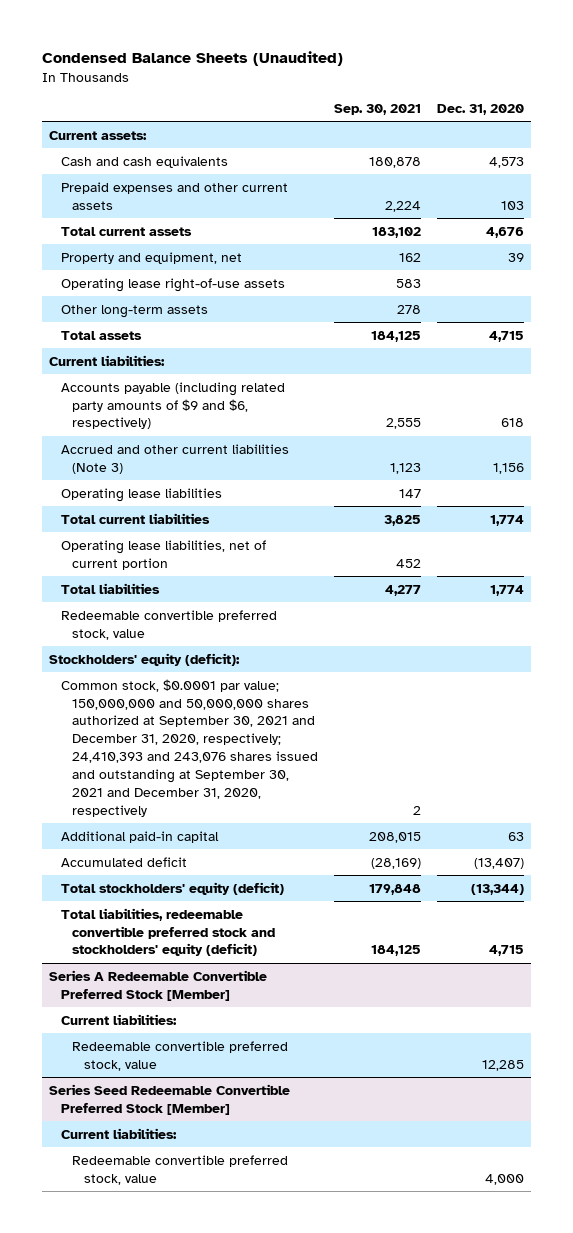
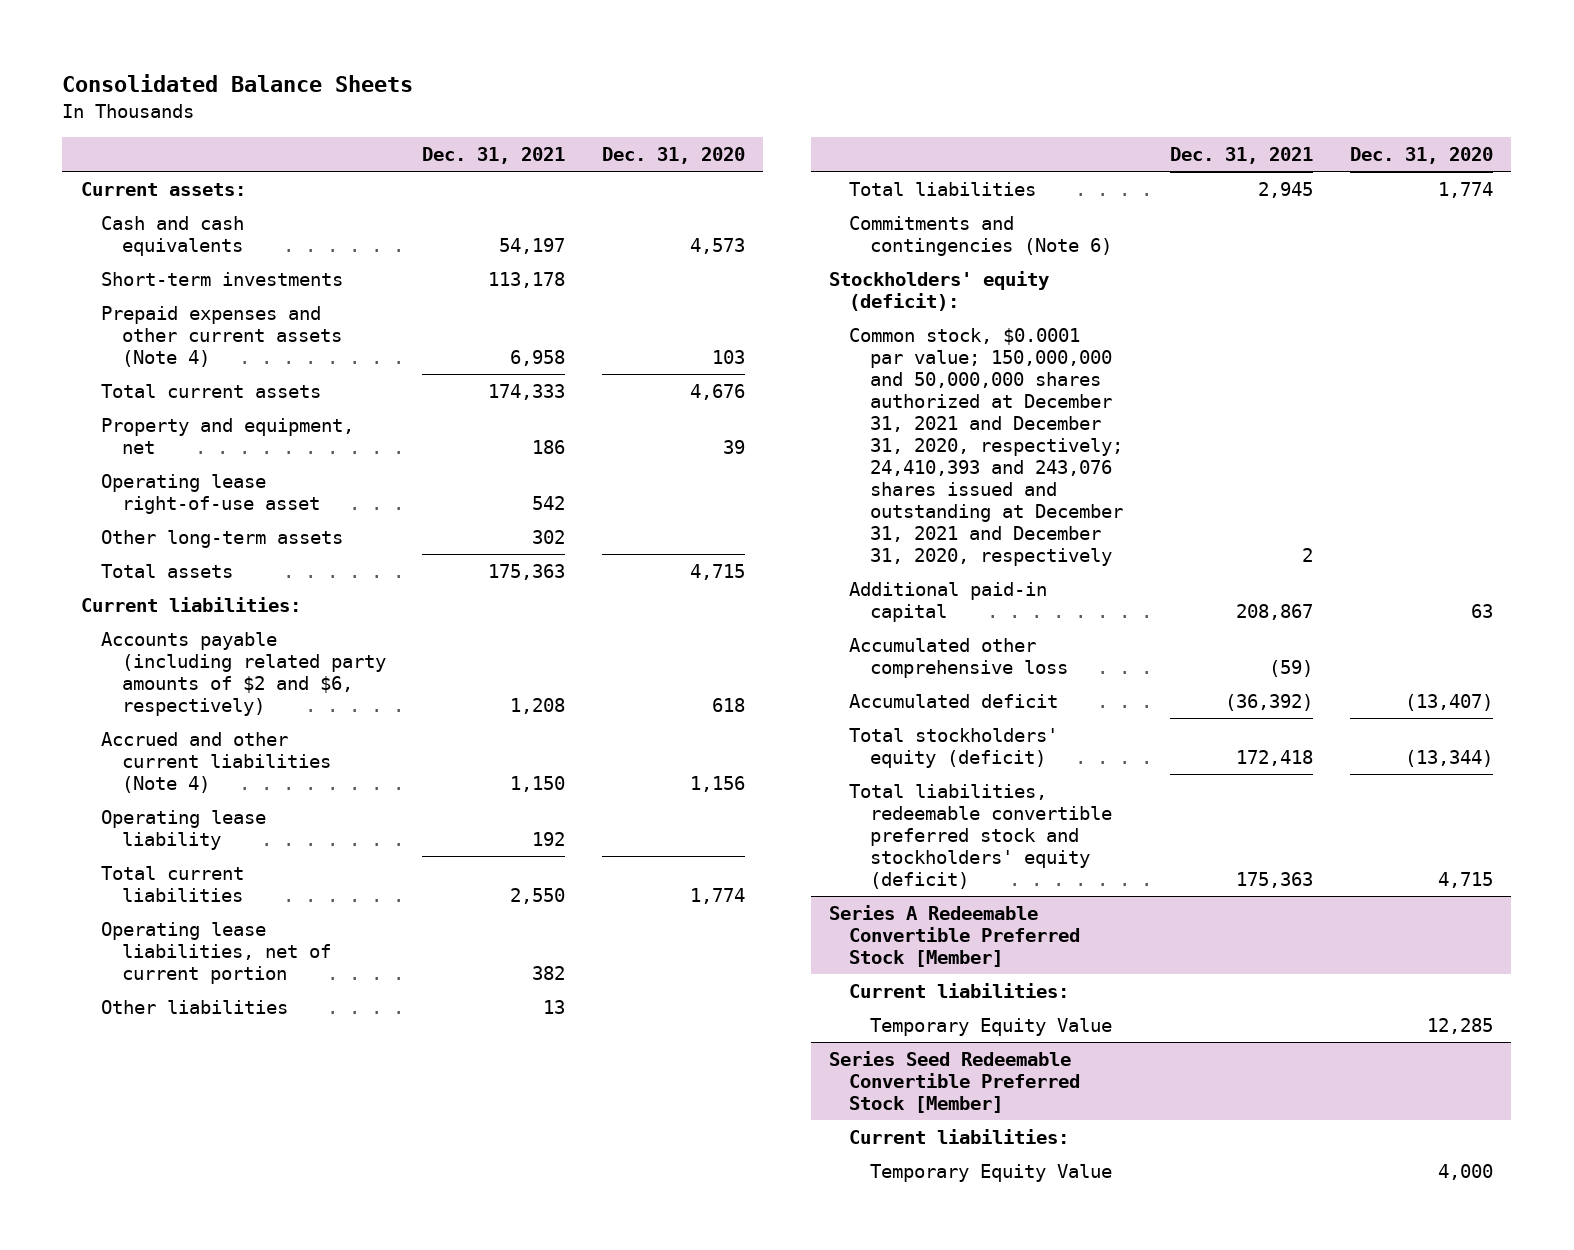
- Condensed Balance Sheets (Unaudited)
+ Consolidated Balance Sheets
- | Sep. 30, 2021 | Dec. 31, 2020
+ | Dec. 31, 2021 | Dec. 31, 2020
- Prepaid expenses and other current assets | 2,224 | 103
+ Short-term investments | 113,178 |
+ Prepaid expenses and other current assets (Note 4) | 6,958 | 103
- Operating lease right-of-use assets | 583 |
+ Operating lease right-of-use asset | 542 |
- Accounts payable (including related party amounts of $9 and $6, respectively) | 2,555 | 618
- Accrued and other current liabilities (Note 3) | 1,123 | 1,156
- Operating lease liabilities | 147 |
+ Accounts payable (including related party amounts of $2 and $6, respectively) | 1,208 | 618
+ Accrued and other current liabilities (Note 4) | 1,150 | 1,156
+ Operating lease liability | 192 |
+ Other liabilities | 13 |
- Redeemable convertible preferred stock, value
+ Commitments and contingencies (Note 6)
- Common stock, $0.0001 par value; 150,000,000 and 50,000,000 shares authorized at September 30, 2021 and December 31, 2020, respectively; 24,410,393 and 243,076 shares issued and outstanding at September 30, 2021 and December 31, 2020, respectively | 2 |
+ Common stock, $0.0001 par value; 150,000,000 and 50,000,000 shares authorized at December 31, 2021 and December 31, 2020, respectively; 24,410,393 and 243,076 shares issued and outstanding at December 31, 2021 and December 31, 2020, respectively | 2 |
+ Accumulated other comprehensive loss | (59) |
@ Series A Redeemable Convertible Preferred Stock [Member]
- Redeemable convertible preferred stock, value | | 12,285
+ Temporary Equity Value | | 12,285
@ Series Seed Redeemable Convertible Preferred Stock [Member]
- Redeemable convertible preferred stock, value | | 4,000
+ Temporary Equity Value | | 4,000

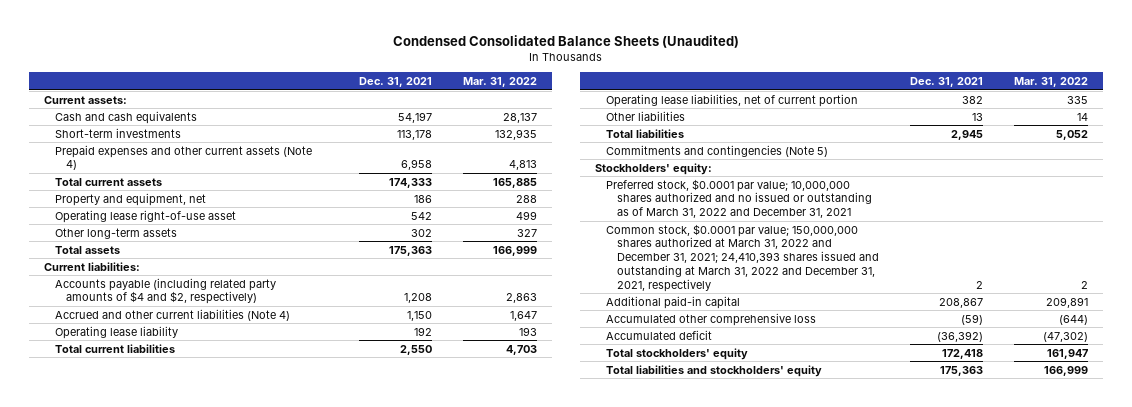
- Consolidated Balance Sheets
+ Condensed Consolidated Balance Sheets (Unaudited)
- | Dec. 31, 2021 | Dec. 31, 2020
+ | Dec. 31, 2021 | Mar. 31, 2022
- Accounts payable (including related party amounts of $2 and $6, respectively) | 1,208 | 618
+ Accounts payable (including related party amounts of $4 and $2, respectively) | 1,208 | 2,863
- Commitments and contingencies (Note 6)
- Stockholders' equity (deficit):
- Common stock, $0.0001 par value; 150,000,000 and 50,000,000 shares authorized at December 31, 2021 and December 31, 2020, respectively; 24,410,393 and 243,076 shares issued and outstanding at December 31, 2021 and December 31, 2020, respectively | 2 |
+ Commitments and contingencies (Note 5)
+ Stockholders' equity:
+ Preferred stock, $0.0001 par value; 10,000,000 shares authorized and no issued or outstanding as of March 31, 2022 and December 31, 2021
+ Common stock, $0.0001 par value; 150,000,000 shares authorized at March 31, 2022 and December 31, 2021; 24,410,393 shares issued and outstanding at March 31, 2022 and December 31, 2021, respectively | 2 | 2
- Total stockholders' equity (deficit) | 172,418 | (13,344)
- Total liabilities, redeemable convertible preferred stock and stockholders' equity (deficit) | 175,363 | 4,715
- Series A Redeemable Convertible Preferred Stock [Member]
- Current liabilities:
- Temporary Equity Value | | 12,285
- Series Seed Redeemable Convertible Preferred Stock [Member]
- Current liabilities:
- Temporary Equity Value | | 4,000
+ Total stockholders' equity | 172,418 | 161,947
+ Total liabilities and stockholders' equity | 175,363 | 166,999

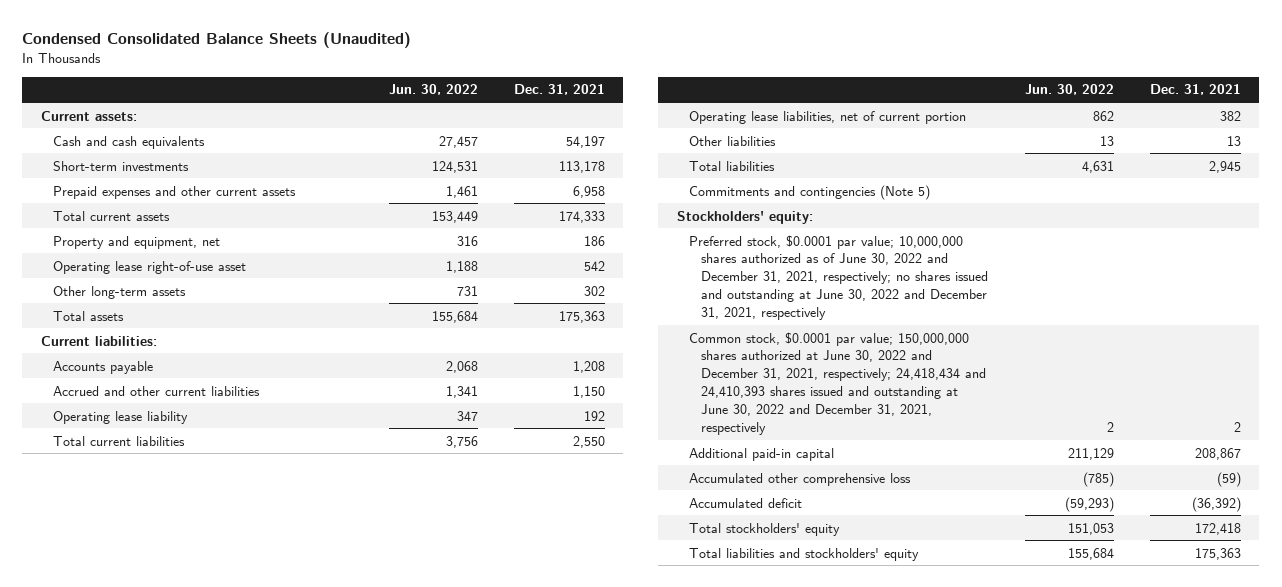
- | Dec. 31, 2021 | Mar. 31, 2022
+ | Jun. 30, 2022 | Dec. 31, 2021
- Prepaid expenses and other current assets (Note 4) | 6,958 | 4,813
+ Prepaid expenses and other current assets | 1,461 | 6,958
- Accounts payable (including related party amounts of $4 and $2, respectively) | 1,208 | 2,863
- Accrued and other current liabilities (Note 4) | 1,150 | 1,647
+ Accounts payable | 2,068 | 1,208
+ Accrued and other current liabilities | 1,341 | 1,150
- Preferred stock, $0.0001 par value; 10,000,000 shares authorized and no issued or outstanding as of March 31, 2022 and December 31, 2021
- Common stock, $0.0001 par value; 150,000,000 shares authorized at March 31, 2022 and December 31, 2021; 24,410,393 shares issued and outstanding at March 31, 2022 and December 31, 2021, respectively | 2 | 2
+ Preferred stock, $0.0001 par value; 10,000,000 shares authorized as of June 30, 2022 and December 31, 2021, respectively; no shares issued and outstanding at June 30, 2022 and December 31, 2021, respectively
+ Common stock, $0.0001 par value; 150,000,000 shares authorized at June 30, 2022 and December 31, 2021, respectively; 24,418,434 and 24,410,393 shares issued and outstanding at June 30, 2022 and December 31, 2021, respectively | 2 | 2

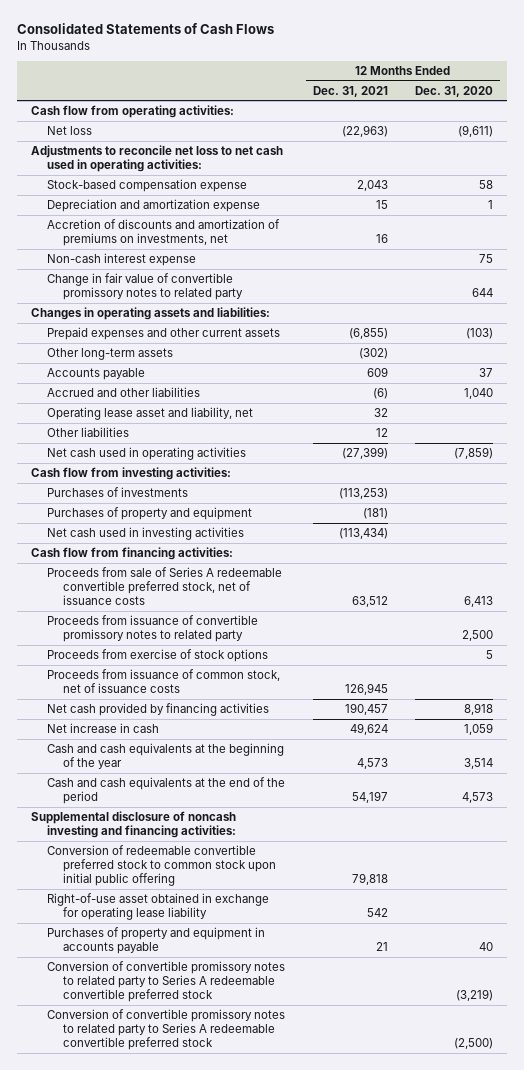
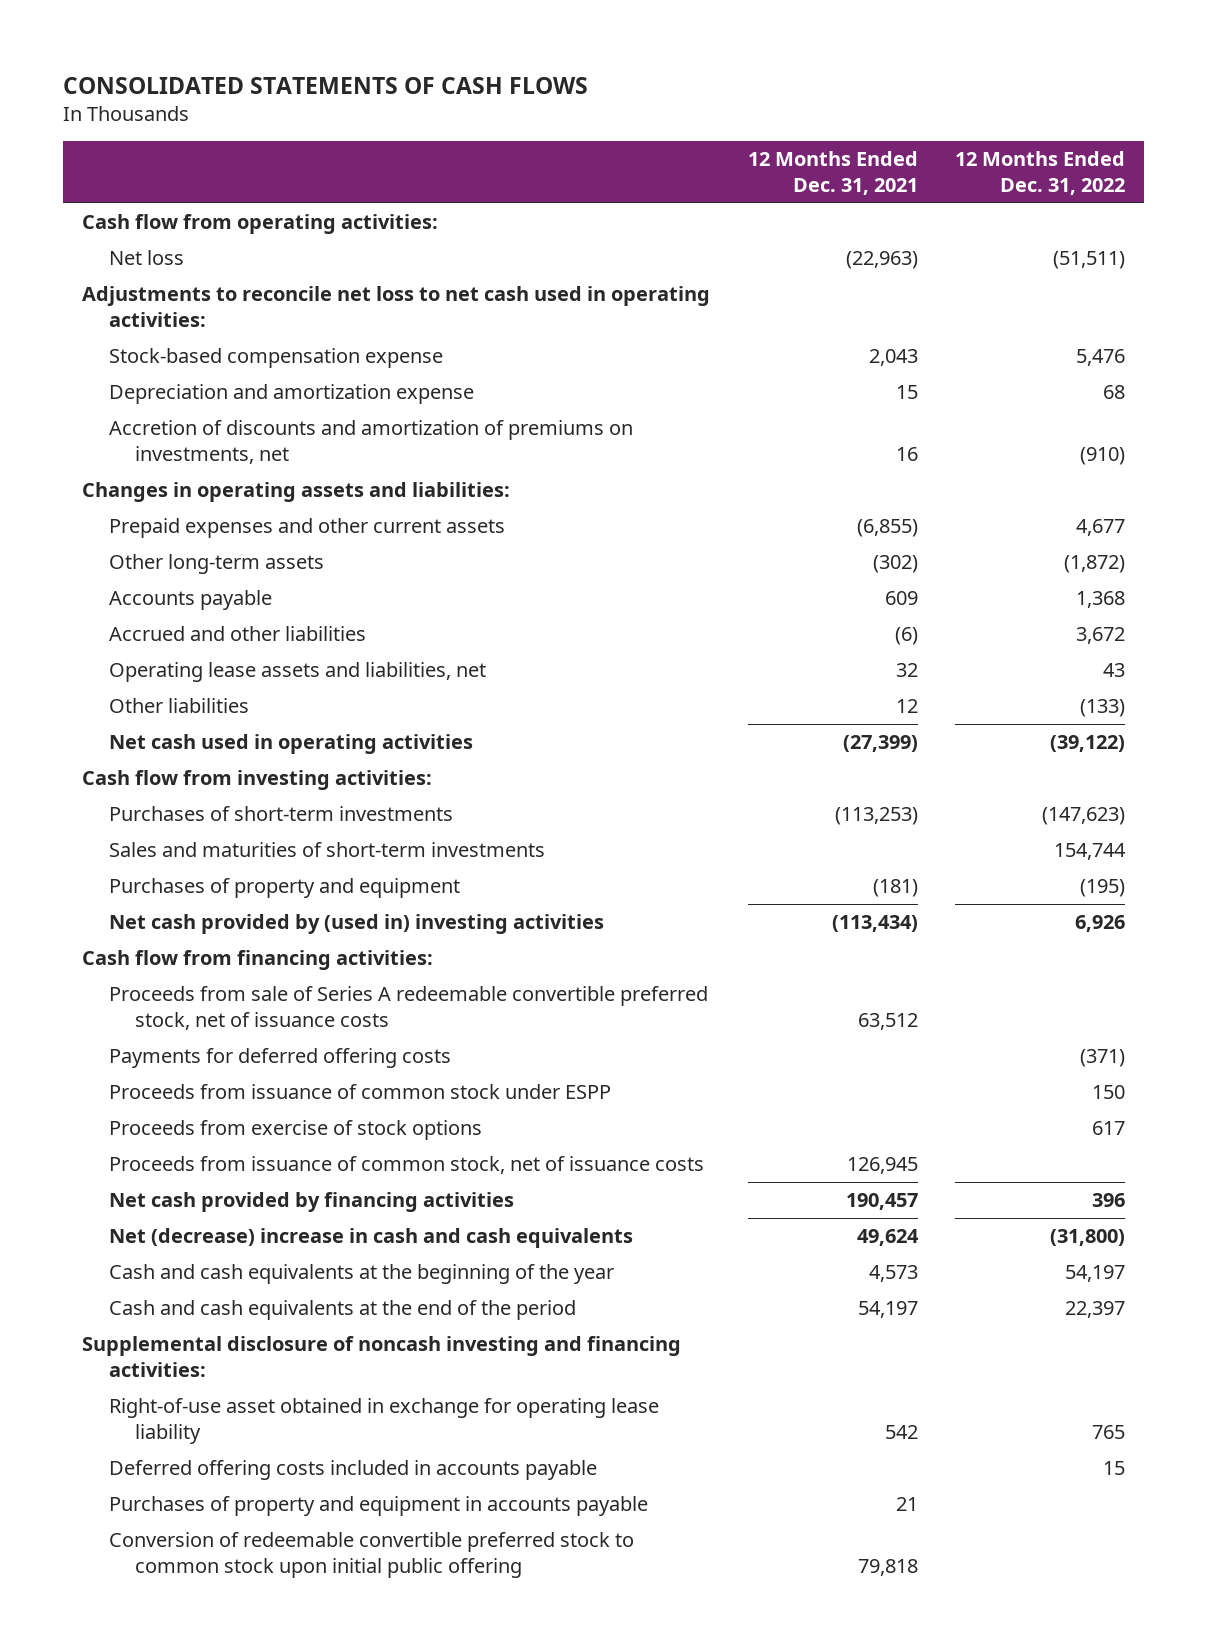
- Consolidated Statements of Cash Flows
+ CONSOLIDATED STATEMENTS OF CASH FLOWS
- | 12 Months Ended Dec. 31, 2021 | 12 Months Ended Dec. 31, 2020
+ | 12 Months Ended Dec. 31, 2021 | 12 Months Ended Dec. 31, 2022
- Non-cash interest expense | | 75
- Change in fair value of convertible promissory notes to related party | | 644
- Operating lease asset and liability, net | 32 |
+ Operating lease assets and liabilities, net | 32 | 43
- Purchases of investments | (113,253) |
+ Purchases of short-term investments | (113,253) | (147,623)
+ Sales and maturities of short-term investments | | 154,744
- Net cash used in investing activities | (113,434) |
+ Net cash provided by (used in) investing activities | (113,434) | 6,926
- Proceeds from issuance of convertible promissory notes to related party | | 2,500
+ Payments for deferred offering costs | | (371)
+ Proceeds from issuance of common stock under ESPP | | 150
- Net increase in cash | 49,624 | 1,059
+ Net (decrease) increase in cash and cash equivalents | 49,624 | (31,800)
+ Deferred offering costs included in accounts payable | | 15
- Conversion of convertible promissory notes to related party to Series A redeemable convertible preferred stock | | (3,219)
- Conversion of convertible promissory notes to related party to Series A redeemable convertible preferred stock | | (2,500)
moved down: Conversion of redeemable convertible preferred stock to common stock upon initial public offering | 79,818 |

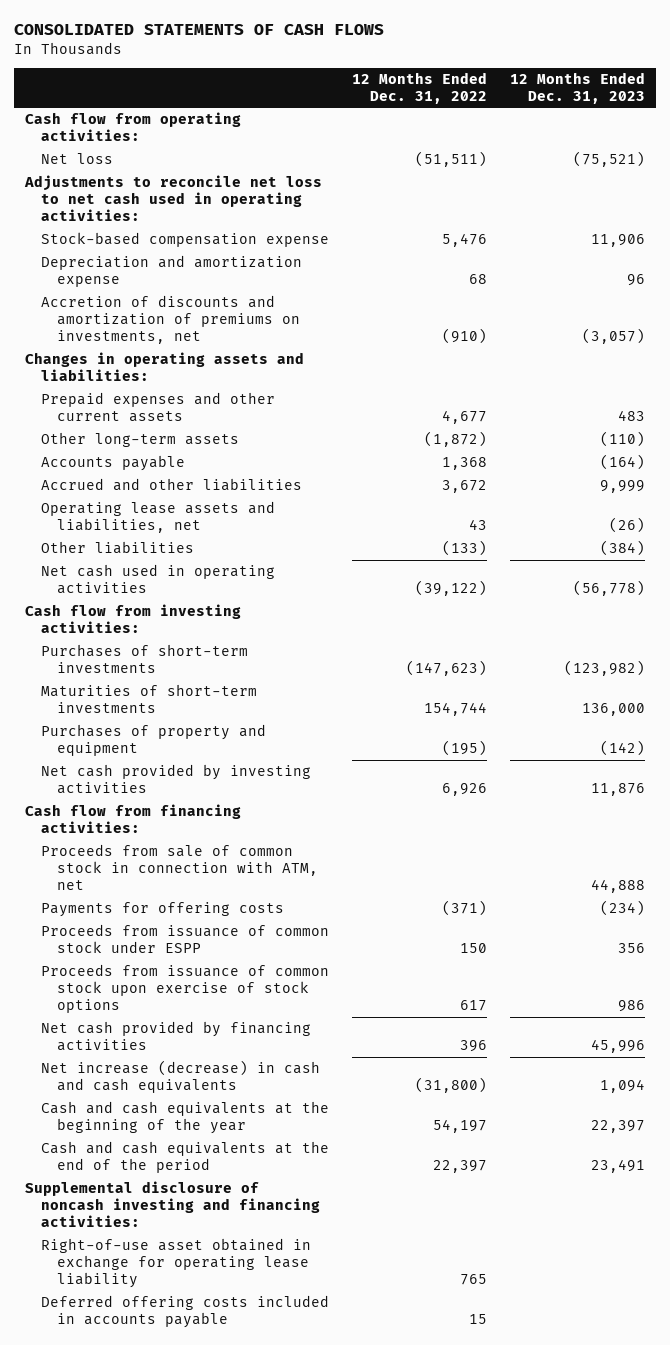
- | 12 Months Ended Dec. 31, 2021 | 12 Months Ended Dec. 31, 2022
+ | 12 Months Ended Dec. 31, 2022 | 12 Months Ended Dec. 31, 2023
- Sales and maturities of short-term investments | | 154,744
+ Maturities of short-term investments | 154,744 | 136,000
- Net cash provided by (used in) investing activities | (113,434) | 6,926
+ Net cash provided by investing activities | 6,926 | 11,876
- Proceeds from sale of Series A redeemable convertible preferred stock, net of issuance costs | 63,512 |
- Payments for deferred offering costs | | (371)
+ Proceeds from sale of common stock in connection with ATM, net | | 44,888
+ Payments for offering costs | (371) | (234)
- Proceeds from exercise of stock options | | 617
- Proceeds from issuance of common stock, net of issuance costs | 126,945 |
+ Proceeds from issuance of common stock upon exercise of stock options | 617 | 986
- Net (decrease) increase in cash and cash equivalents | 49,624 | (31,800)
+ Net increase (decrease) in cash and cash equivalents | (31,800) | 1,094
- Purchases of property and equipment in accounts payable | 21 |
- Conversion of redeemable convertible preferred stock to common stock upon initial public offering | 79,818 |

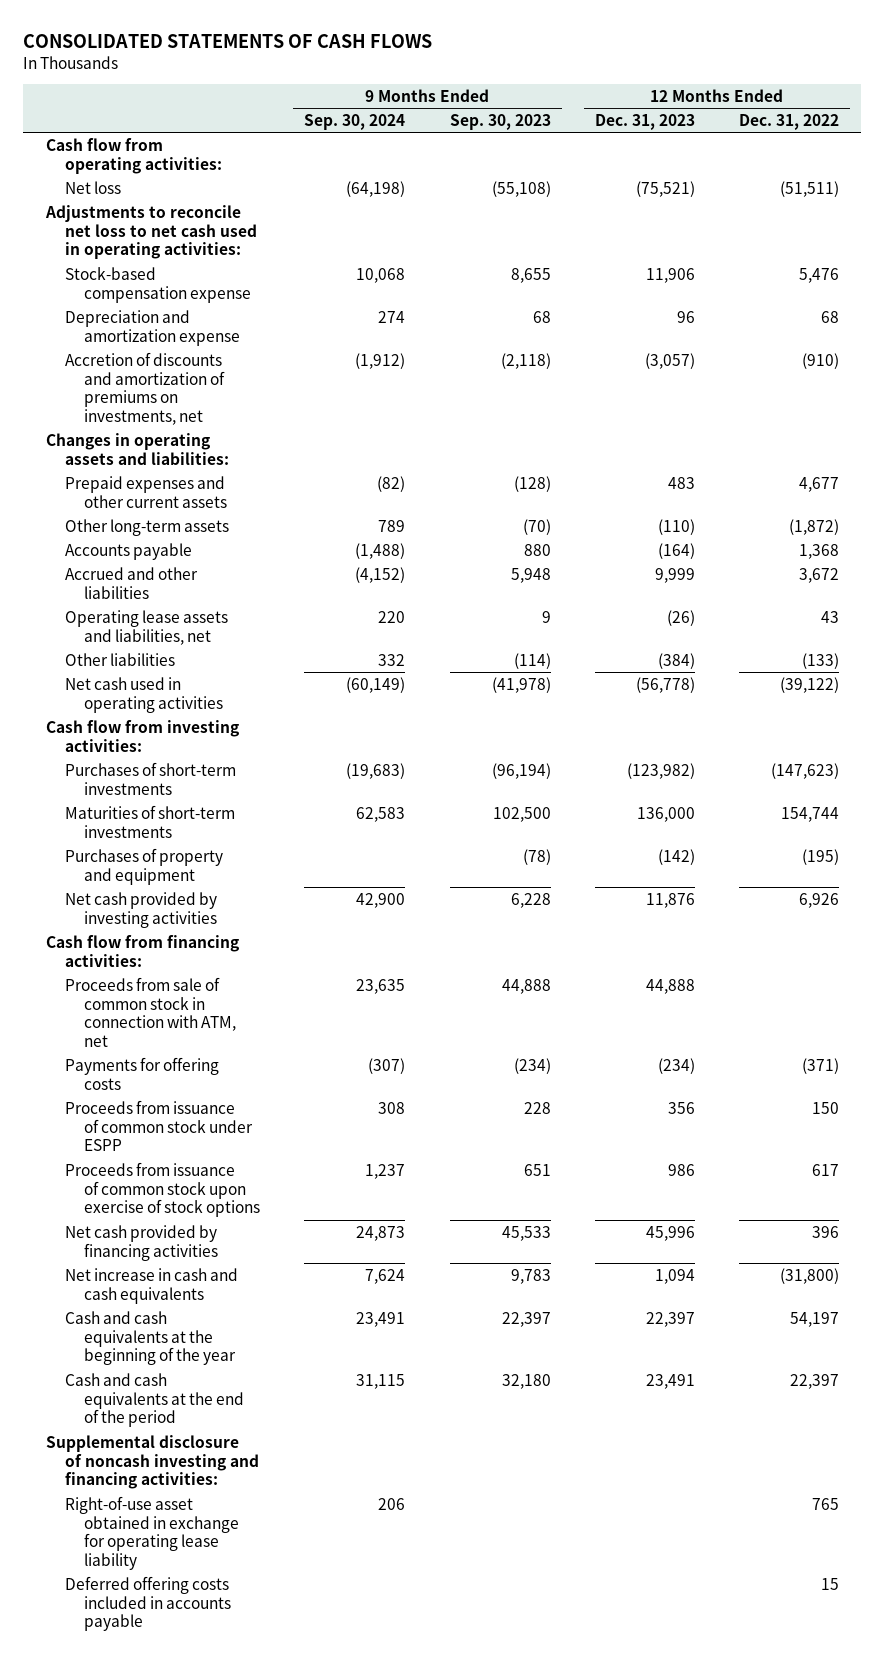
- | 12 Months Ended Dec. 31, 2022 | 12 Months Ended Dec. 31, 2023
+ | 9 Months Ended Sep. 30, 2024 | 9 Months Ended Sep. 30, 2023 | 12 Months Ended Dec. 31, 2023 | 12 Months Ended Dec. 31, 2022
- Net increase (decrease) in cash and cash equivalents | (31,800) | 1,094
+ Net increase in cash and cash equivalents | 7,624 | 9,783 | 1,094 | (31,800)

